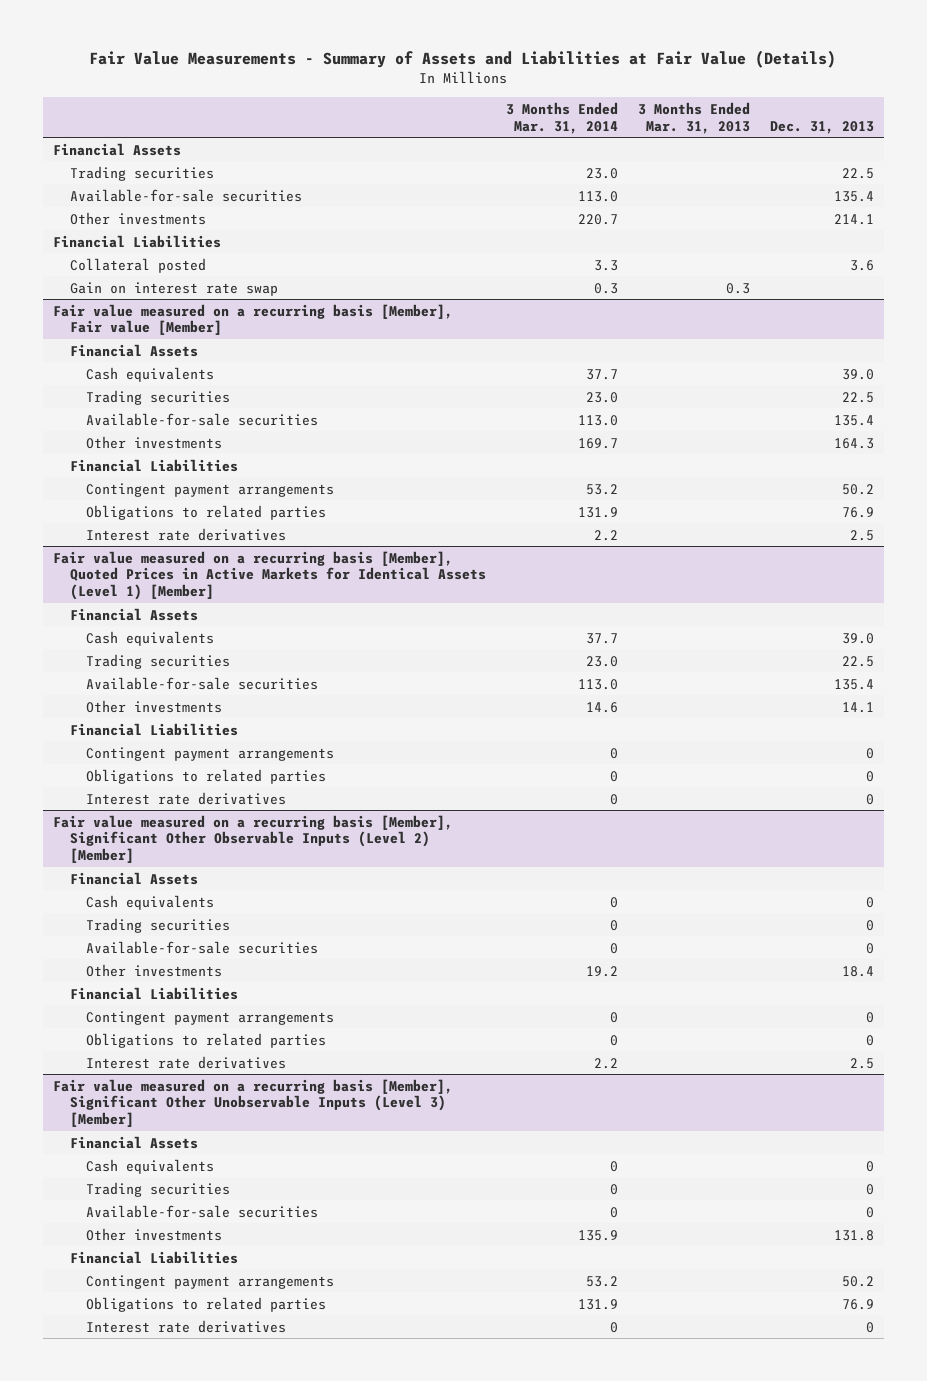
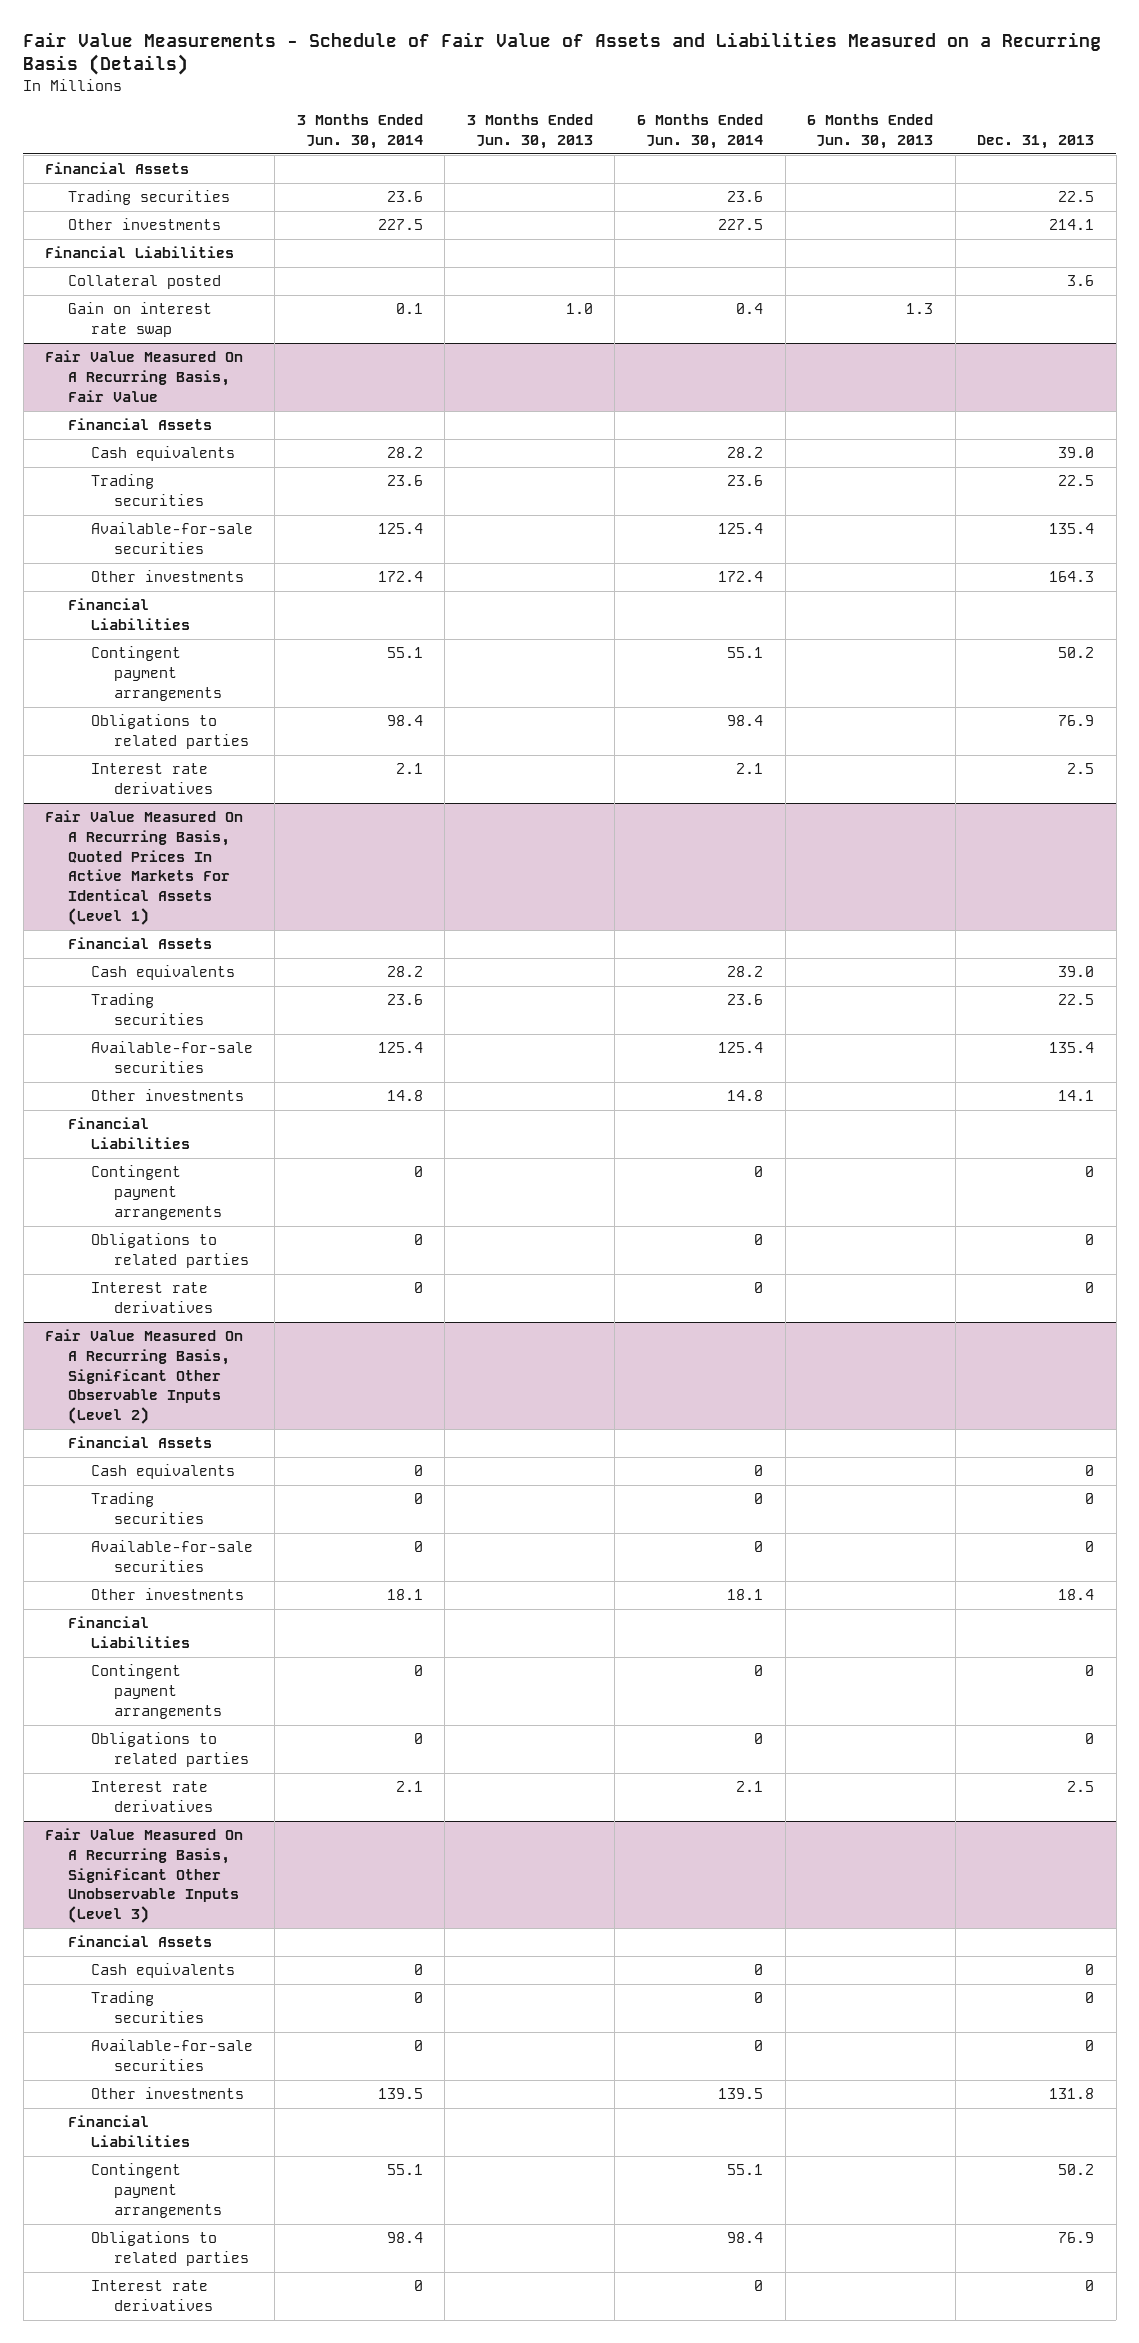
- Fair Value Measurements - Summary of Assets and Liabilities at Fair Value (Details)
+ Fair Value Measurements - Schedule of Fair Value of Assets and Liabilities Measured on a Recurring Basis (Details)
- | 3 Months Ended Mar. 31, 2014 | 3 Months Ended Mar. 31, 2013 | Dec. 31, 2013
+ | 3 Months Ended Jun. 30, 2014 | 3 Months Ended Jun. 30, 2013 | 6 Months Ended Jun. 30, 2014 | 6 Months Ended Jun. 30, 2013 | Dec. 31, 2013
- Available-for-sale securities | 113.0 | | 135.4
- Fair value measured on a recurring basis [Member], Fair value [Member]
+ Fair Value Measured On A Recurring Basis, Fair Value
- Fair value measured on a recurring basis [Member], Quoted Prices in Active Markets for Identical Assets (Level 1) [Member]
+ Fair Value Measured On A Recurring Basis, Quoted Prices In Active Markets For Identical Assets (Level 1)
- Fair value measured on a recurring basis [Member], Significant Other Observable Inputs (Level 2) [Member]
+ Fair Value Measured On A Recurring Basis, Significant Other Observable Inputs (Level 2)
- Fair value measured on a recurring basis [Member], Significant Other Unobservable Inputs (Level 3) [Member]
+ Fair Value Measured On A Recurring Basis, Significant Other Unobservable Inputs (Level 3)

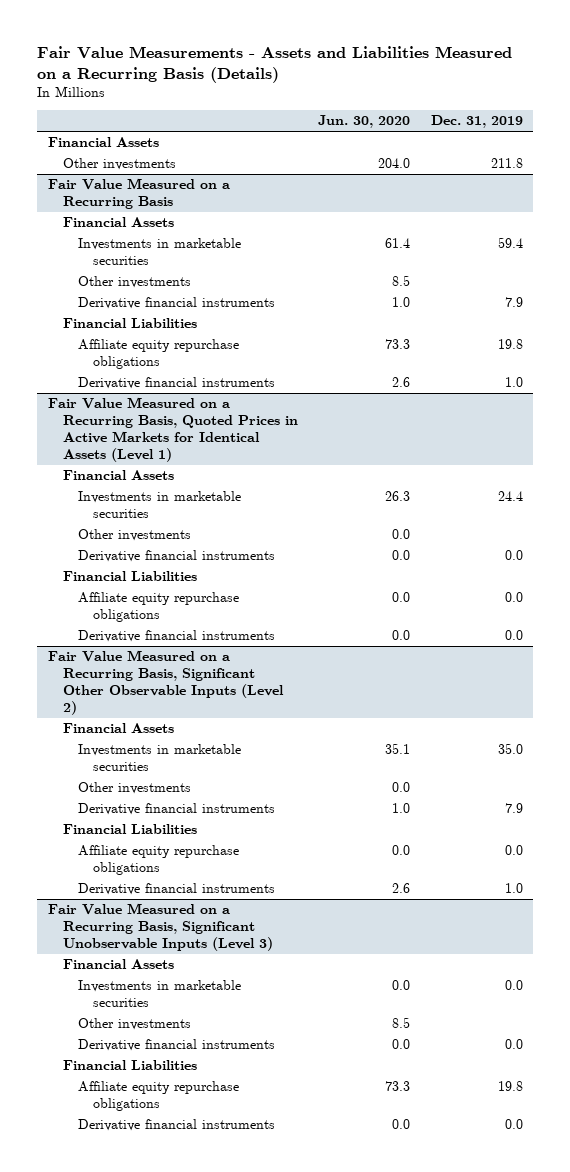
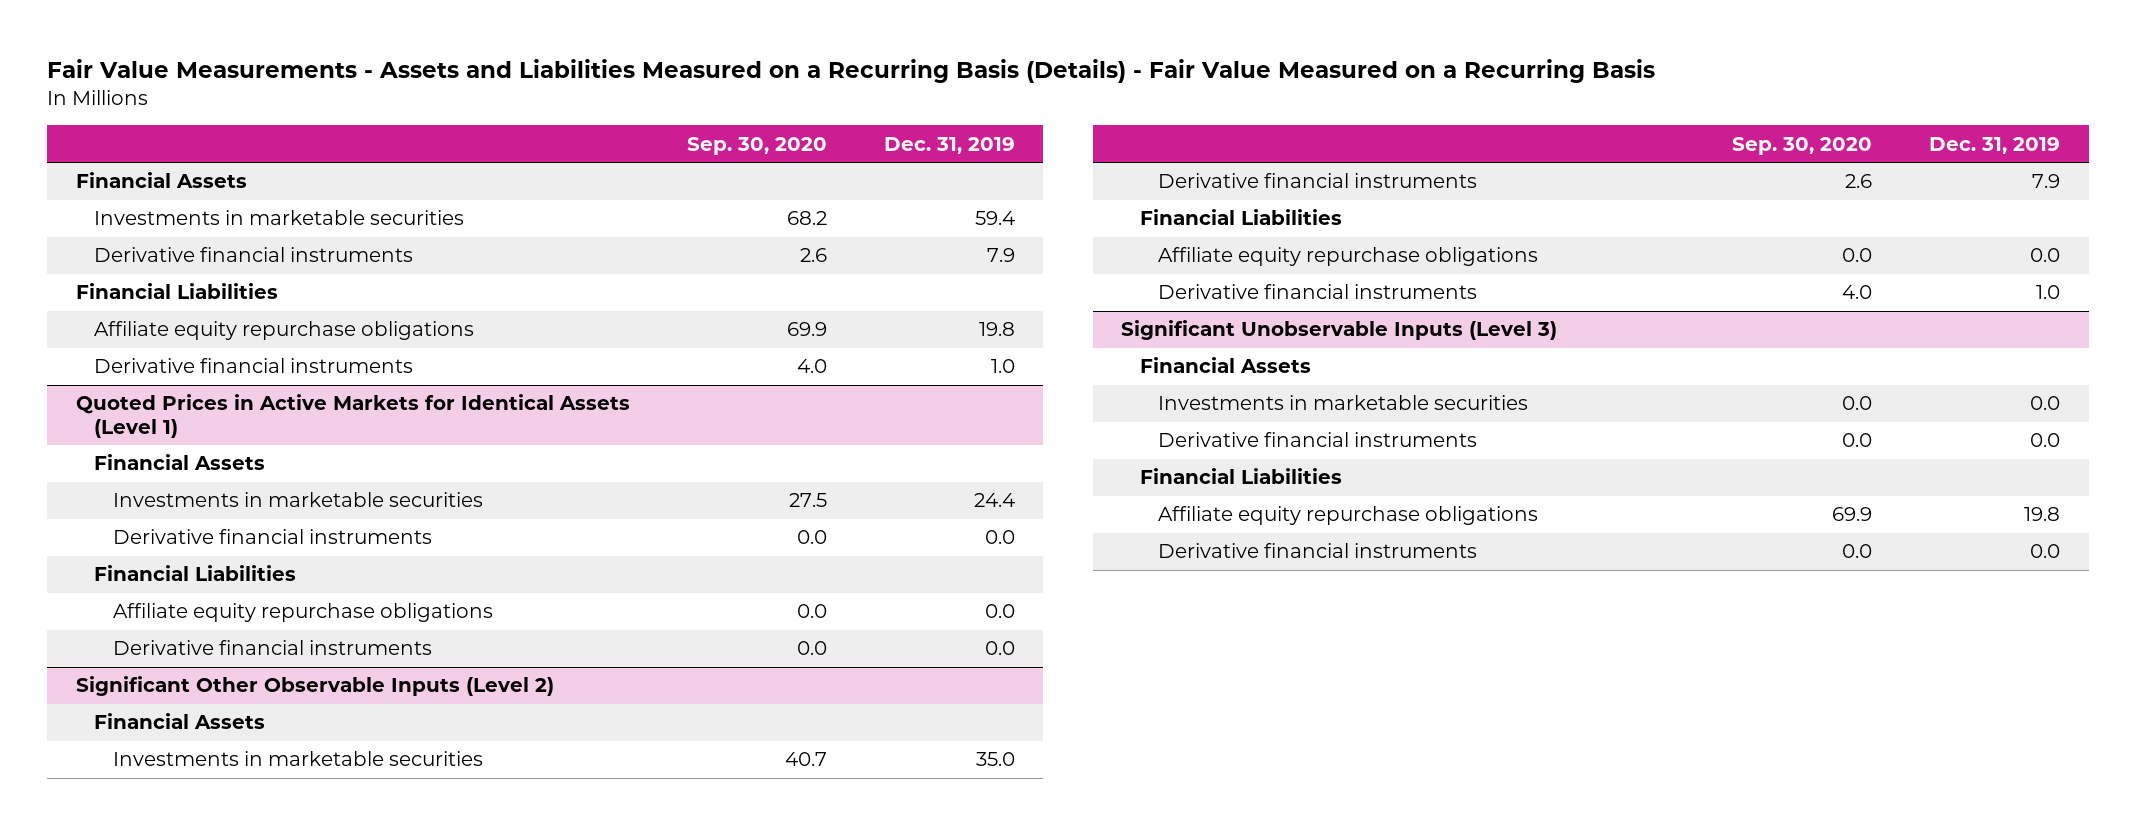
- Fair Value Measurements - Assets and Liabilities Measured on a Recurring Basis (Details)
+ Fair Value Measurements - Assets and Liabilities Measured on a Recurring Basis (Details) - Fair Value Measured on a Recurring Basis
- | Jun. 30, 2020 | Dec. 31, 2019
+ | Sep. 30, 2020 | Dec. 31, 2019
- Other investments | 204.0 | 211.8
- Fair Value Measured on a Recurring Basis
- Financial Assets
- Other investments | 8.5 |
- Fair Value Measured on a Recurring Basis, Quoted Prices in Active Markets for Identical Assets (Level 1)
+ Quoted Prices in Active Markets for Identical Assets (Level 1)
- Other investments | 0.0 |
- Fair Value Measured on a Recurring Basis, Significant Other Observable Inputs (Level 2)
+ Significant Other Observable Inputs (Level 2)
- Other investments | 0.0 |
- Fair Value Measured on a Recurring Basis, Significant Unobservable Inputs (Level 3)
+ Significant Unobservable Inputs (Level 3)
- Other investments | 8.5 |

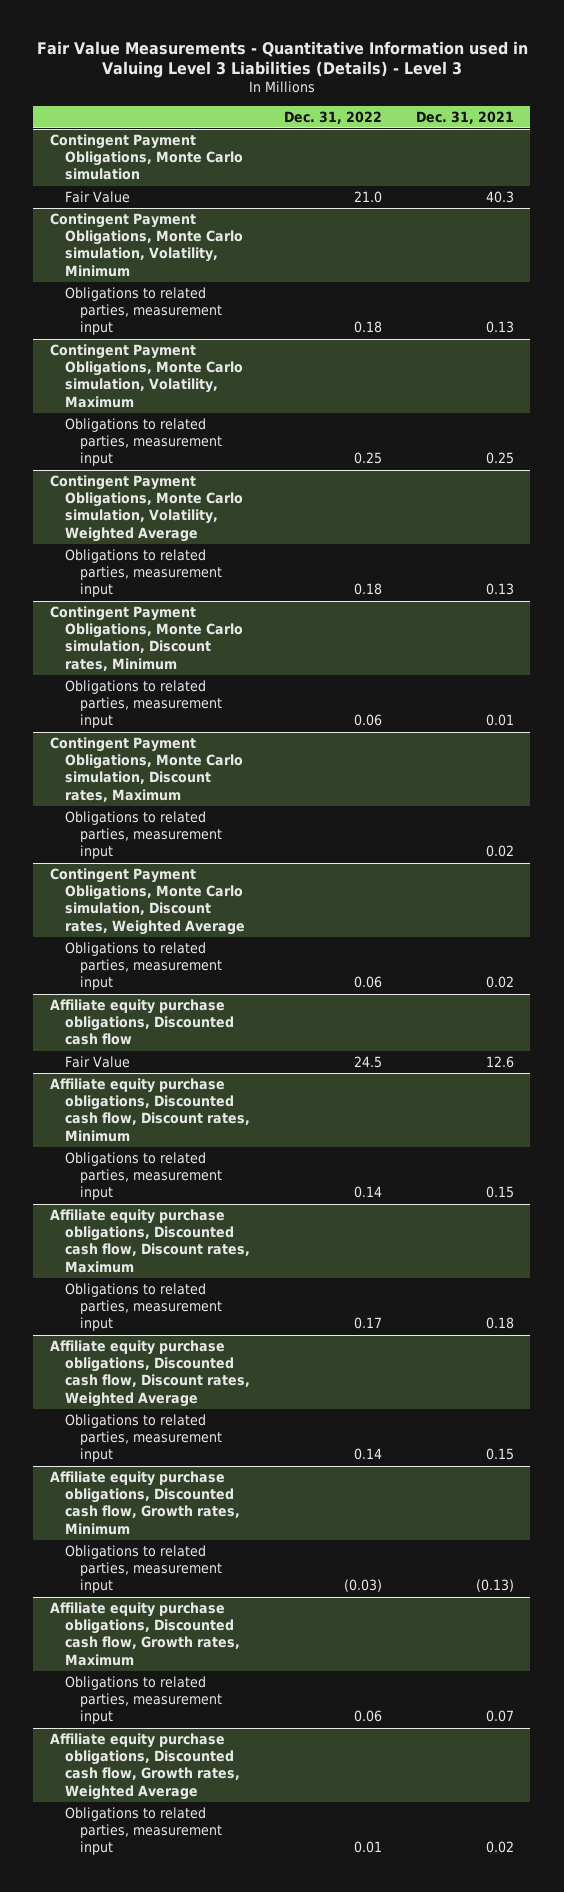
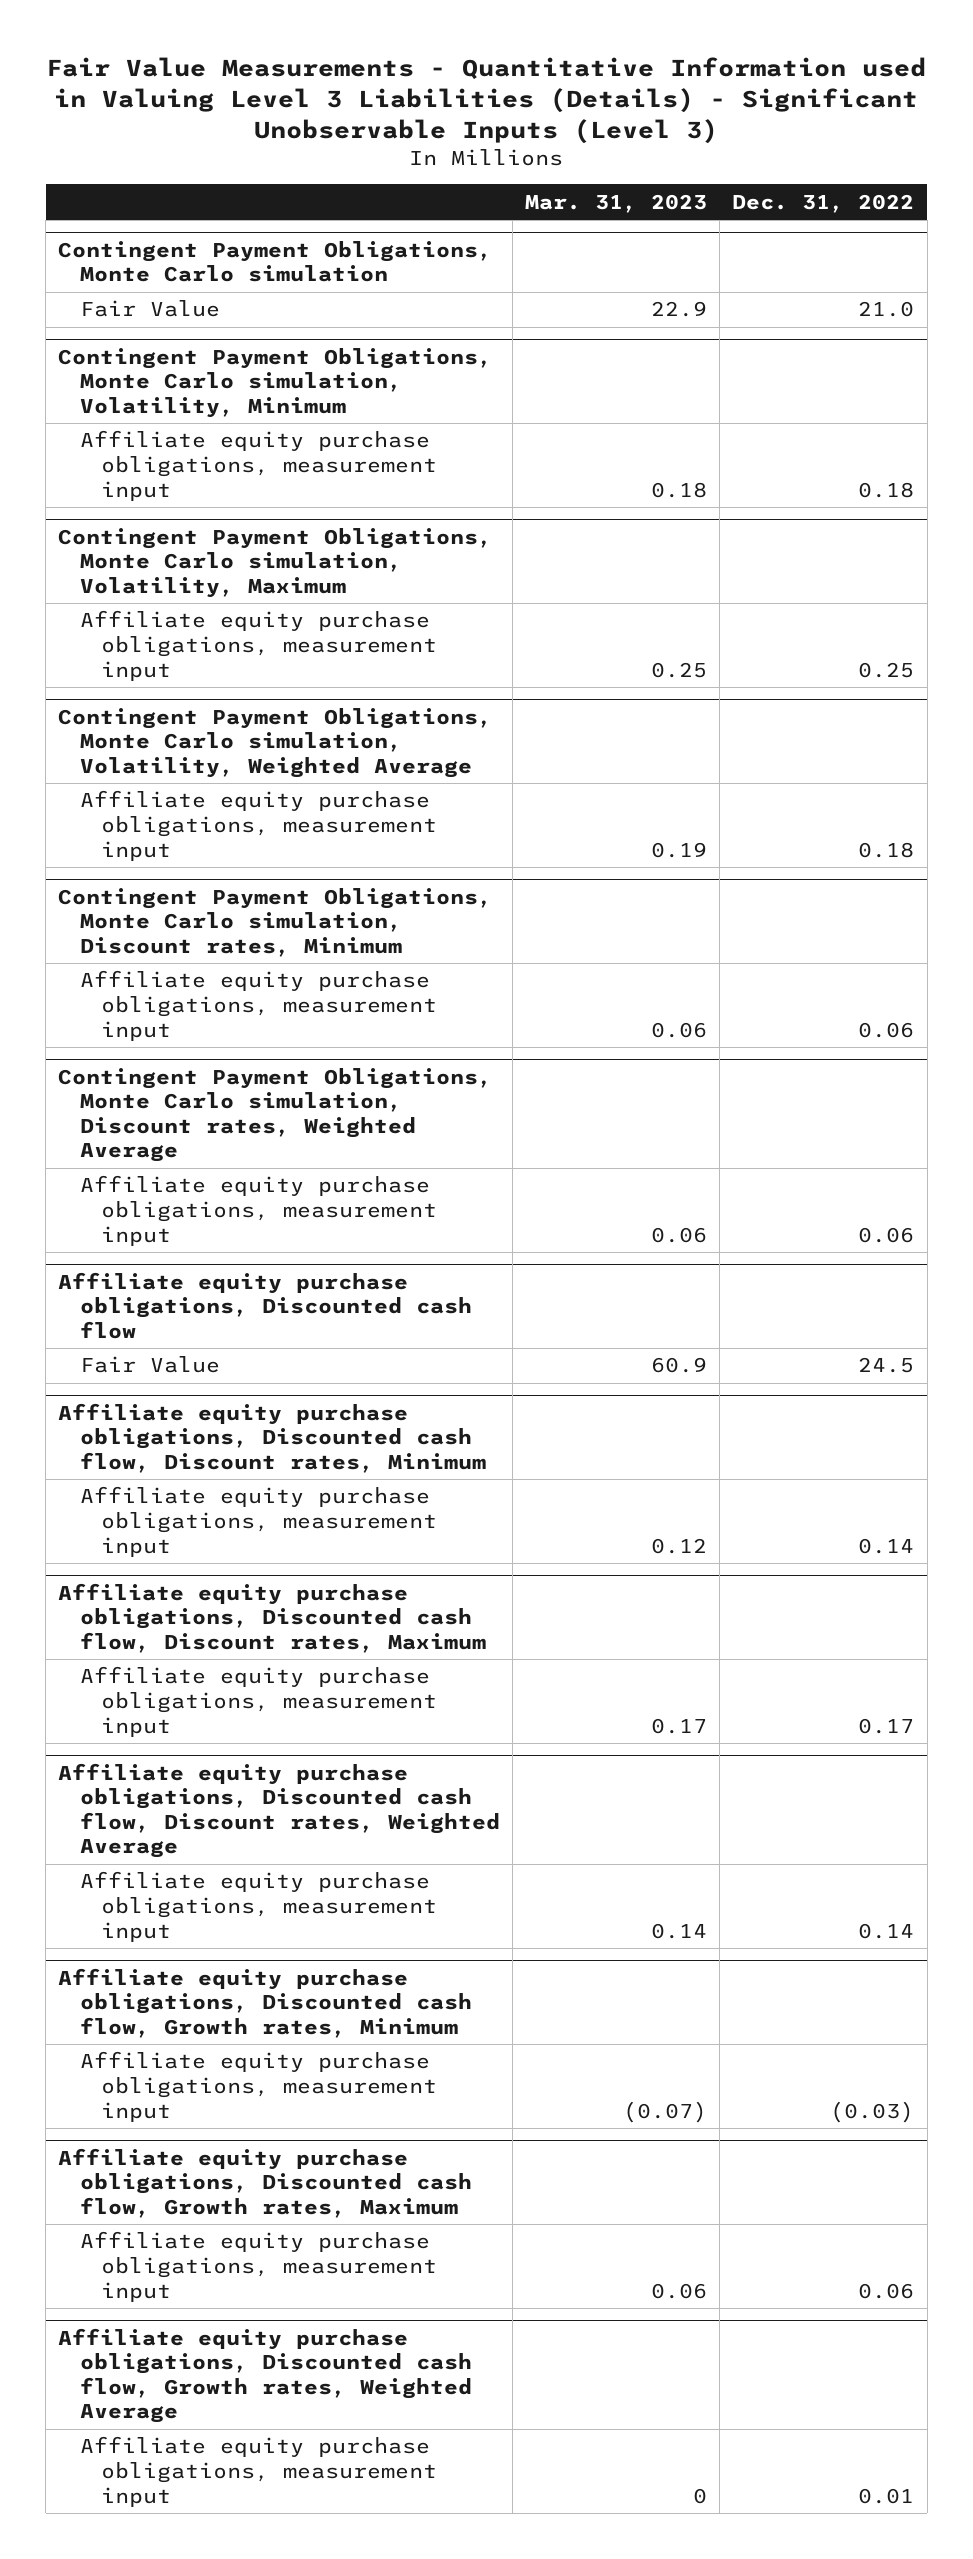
- Fair Value Measurements - Quantitative Information used in Valuing Level 3 Liabilities (Details) - Level 3
+ Fair Value Measurements - Quantitative Information used in Valuing Level 3 Liabilities (Details) - Significant Unobservable Inputs (Level 3)
- | Dec. 31, 2022 | Dec. 31, 2021
+ | Mar. 31, 2023 | Dec. 31, 2022
@ Contingent Payment Obligations, Monte Carlo simulation, Volatility, Minimum
- Obligations to related parties, measurement input | 0.18 | 0.13
+ Affiliate equity purchase obligations, measurement input | 0.18 | 0.18
@ Contingent Payment Obligations, Monte Carlo simulation, Volatility, Maximum
- Obligations to related parties, measurement input | 0.25 | 0.25
+ Affiliate equity purchase obligations, measurement input | 0.25 | 0.25
@ Contingent Payment Obligations, Monte Carlo simulation, Volatility, Weighted Average
- Obligations to related parties, measurement input | 0.18 | 0.13
+ Affiliate equity purchase obligations, measurement input | 0.19 | 0.18
@ Contingent Payment Obligations, Monte Carlo simulation, Discount rates, Minimum
- Obligations to related parties, measurement input | 0.06 | 0.01
- Contingent Payment Obligations, Monte Carlo simulation, Discount rates, Maximum
- Obligations to related parties, measurement input | | 0.02
@ Contingent Payment Obligations, Monte Carlo simulation, Discount rates, Minimum
+ Affiliate equity purchase obligations, measurement input | 0.06 | 0.06
@ Contingent Payment Obligations, Monte Carlo simulation, Discount rates, Weighted Average
- Obligations to related parties, measurement input | 0.06 | 0.02
+ Affiliate equity purchase obligations, measurement input | 0.06 | 0.06
@ Affiliate equity purchase obligations, Discounted cash flow, Discount rates, Minimum
- Obligations to related parties, measurement input | 0.14 | 0.15
+ Affiliate equity purchase obligations, measurement input | 0.12 | 0.14
@ Affiliate equity purchase obligations, Discounted cash flow, Discount rates, Maximum
- Obligations to related parties, measurement input | 0.17 | 0.18
+ Affiliate equity purchase obligations, measurement input | 0.17 | 0.17
@ Affiliate equity purchase obligations, Discounted cash flow, Discount rates, Weighted Average
- Obligations to related parties, measurement input | 0.14 | 0.15
+ Affiliate equity purchase obligations, measurement input | 0.14 | 0.14
@ Affiliate equity purchase obligations, Discounted cash flow, Growth rates, Minimum
- Obligations to related parties, measurement input | (0.03) | (0.13)
+ Affiliate equity purchase obligations, measurement input | (0.07) | (0.03)
@ Affiliate equity purchase obligations, Discounted cash flow, Growth rates, Maximum
- Obligations to related parties, measurement input | 0.06 | 0.07
+ Affiliate equity purchase obligations, measurement input | 0.06 | 0.06
@ Affiliate equity purchase obligations, Discounted cash flow, Growth rates, Weighted Average
- Obligations to related parties, measurement input | 0.01 | 0.02
+ Affiliate equity purchase obligations, measurement input | 0 | 0.01

